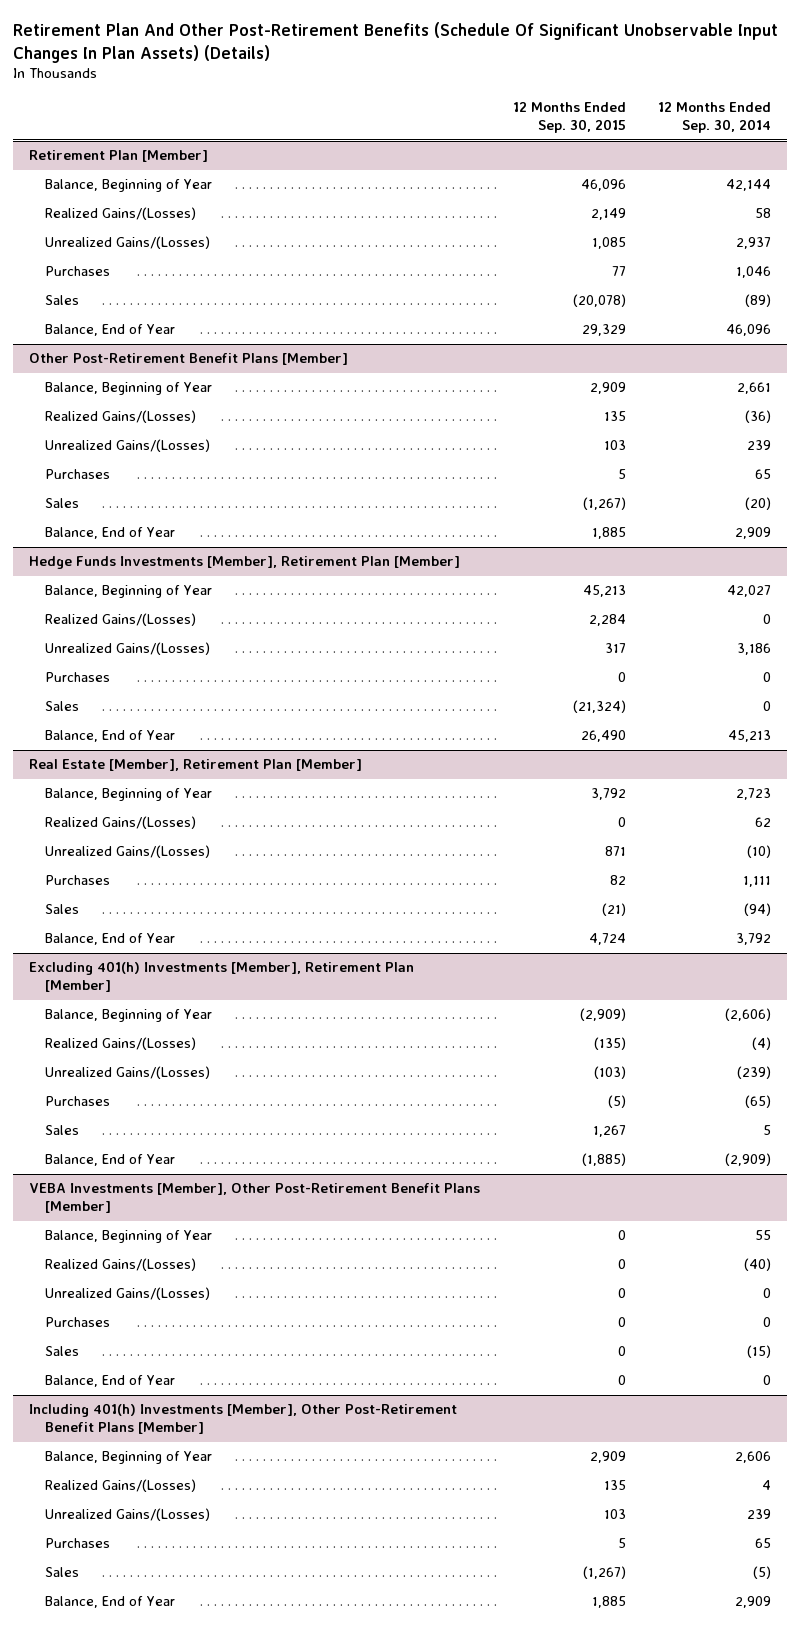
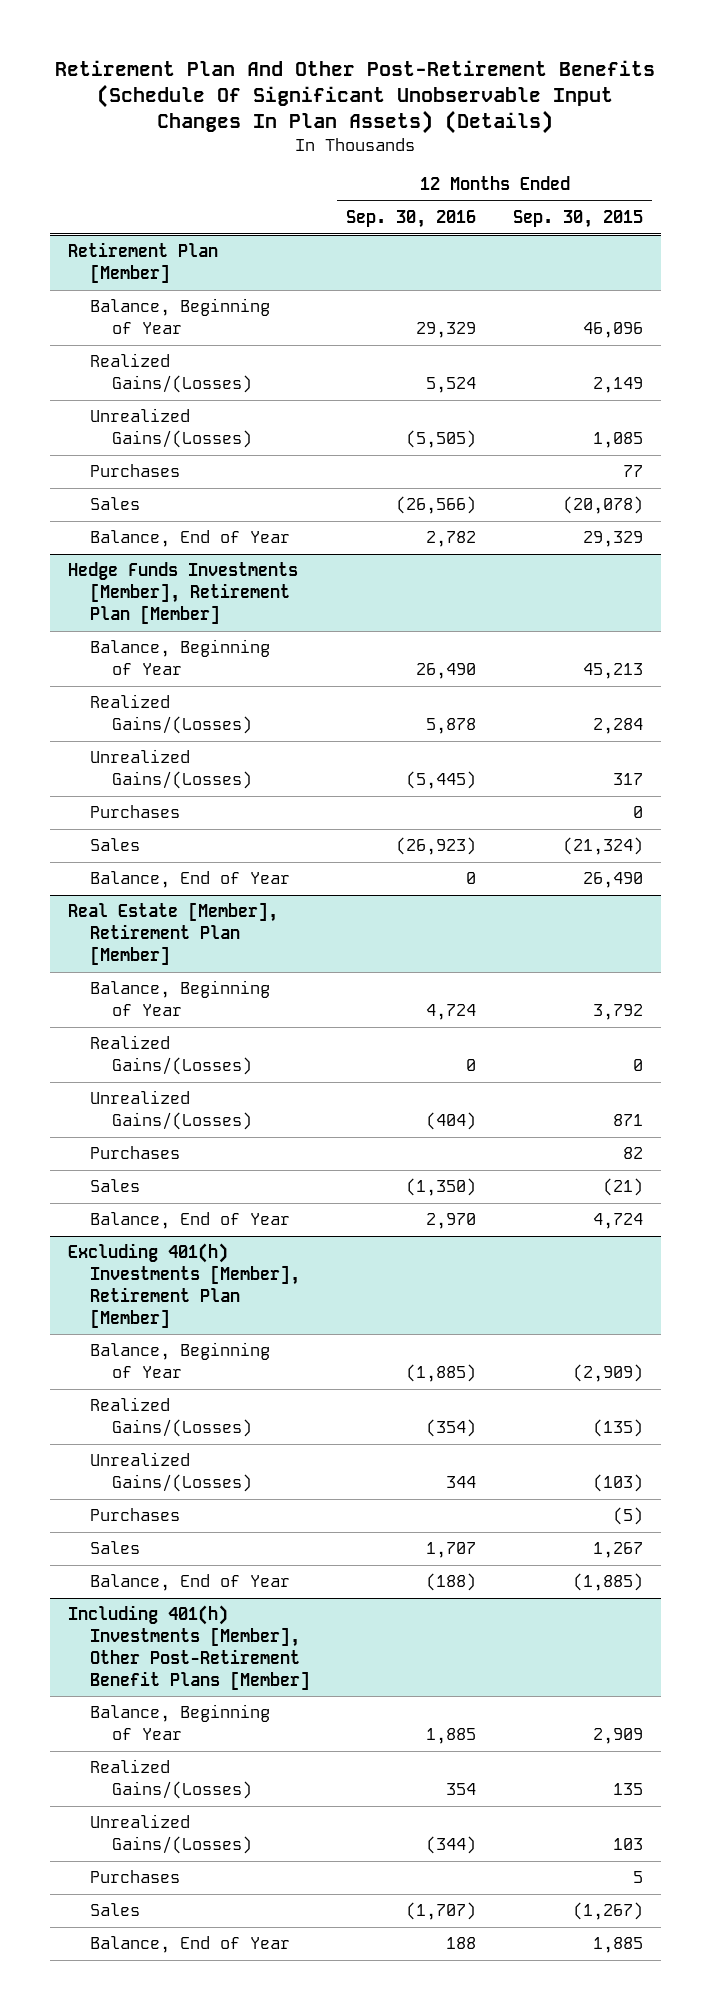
- | 12 Months Ended Sep. 30, 2015 | 12 Months Ended Sep. 30, 2014
+ | 12 Months Ended Sep. 30, 2016 | 12 Months Ended Sep. 30, 2015
- Other Post-Retirement Benefit Plans [Member]
- Balance, Beginning of Year | 2,909 | 2,661
- Realized Gains/(Losses) | 135 | (36)
- Unrealized Gains/(Losses) | 103 | 239
- Purchases | 5 | 65
- Sales | (1,267) | (20)
- Balance, End of Year | 1,885 | 2,909
- VEBA Investments [Member], Other Post-Retirement Benefit Plans [Member]
- Balance, Beginning of Year | 0 | 55
- Realized Gains/(Losses) | 0 | (40)
- Unrealized Gains/(Losses) | 0 | 0
- Purchases | 0 | 0
- Sales | 0 | (15)
- Balance, End of Year | 0 | 0

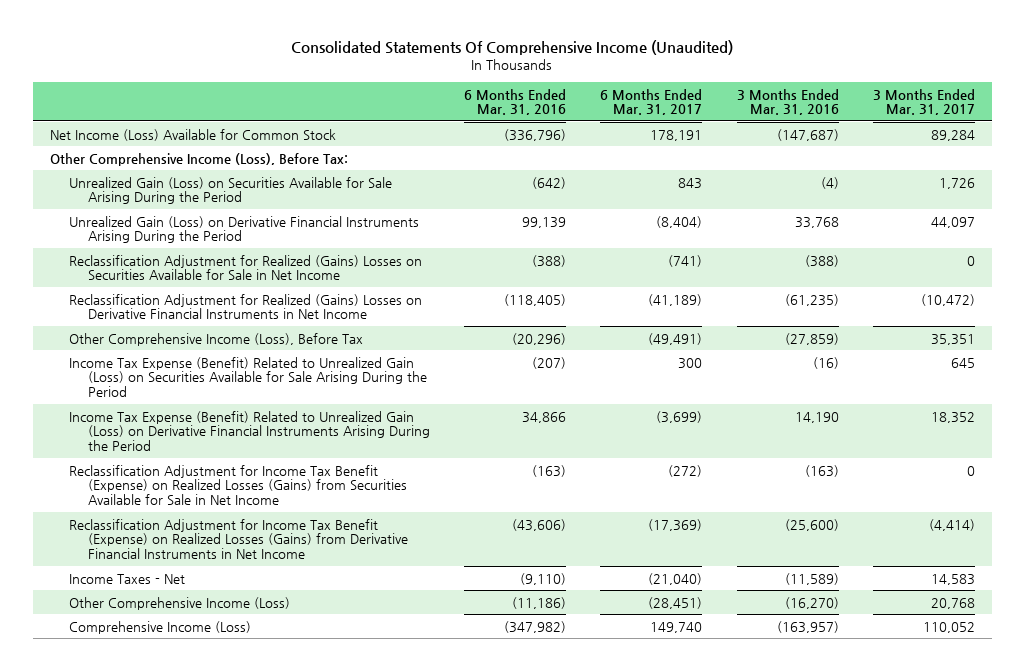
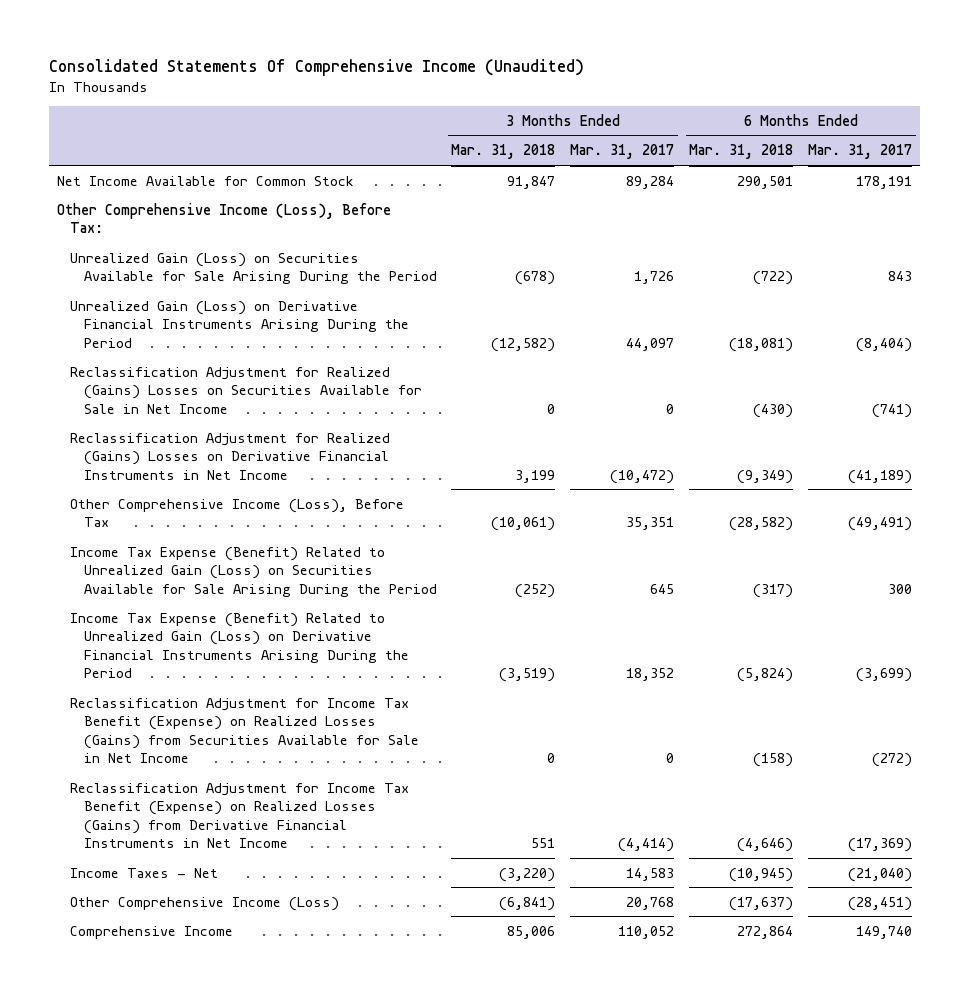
- | 6 Months Ended Mar. 31, 2016 | 6 Months Ended Mar. 31, 2017 | 3 Months Ended Mar. 31, 2016 | 3 Months Ended Mar. 31, 2017
+ | 3 Months Ended Mar. 31, 2018 | 3 Months Ended Mar. 31, 2017 | 6 Months Ended Mar. 31, 2018 | 6 Months Ended Mar. 31, 2017
- Net Income (Loss) Available for Common Stock | (336,796) | 178,191 | (147,687) | 89,284
+ Net Income Available for Common Stock | 91,847 | 89,284 | 290,501 | 178,191
- Comprehensive Income (Loss) | (347,982) | 149,740 | (163,957) | 110,052
+ Comprehensive Income | 85,006 | 110,052 | 272,864 | 149,740

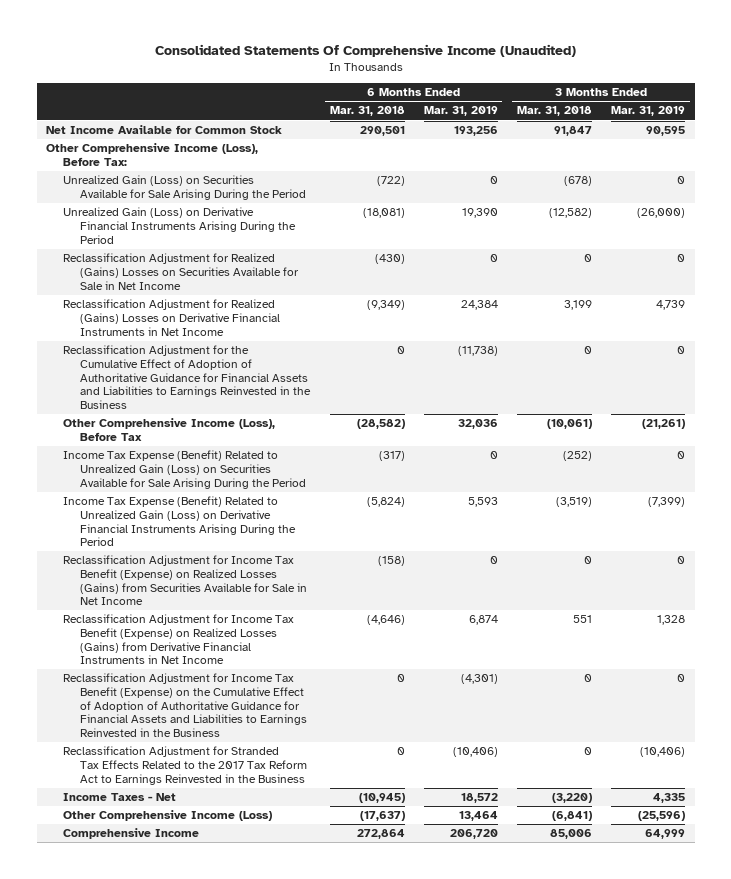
- | 3 Months Ended Mar. 31, 2018 | 3 Months Ended Mar. 31, 2017 | 6 Months Ended Mar. 31, 2018 | 6 Months Ended Mar. 31, 2017
+ | 6 Months Ended Mar. 31, 2018 | 6 Months Ended Mar. 31, 2019 | 3 Months Ended Mar. 31, 2018 | 3 Months Ended Mar. 31, 2019
+ Reclassification Adjustment for the Cumulative Effect of Adoption of Authoritative Guidance for Financial Assets and Liabilities to Earnings Reinvested in the Business | 0 | (11,738) | 0 | 0
+ Reclassification Adjustment for Income Tax Benefit (Expense) on the Cumulative Effect of Adoption of Authoritative Guidance for Financial Assets and Liabilities to Earnings Reinvested in the Business | 0 | (4,301) | 0 | 0
+ Reclassification Adjustment for Stranded Tax Effects Related to the 2017 Tax Reform Act to Earnings Reinvested in the Business | 0 | (10,406) | 0 | (10,406)

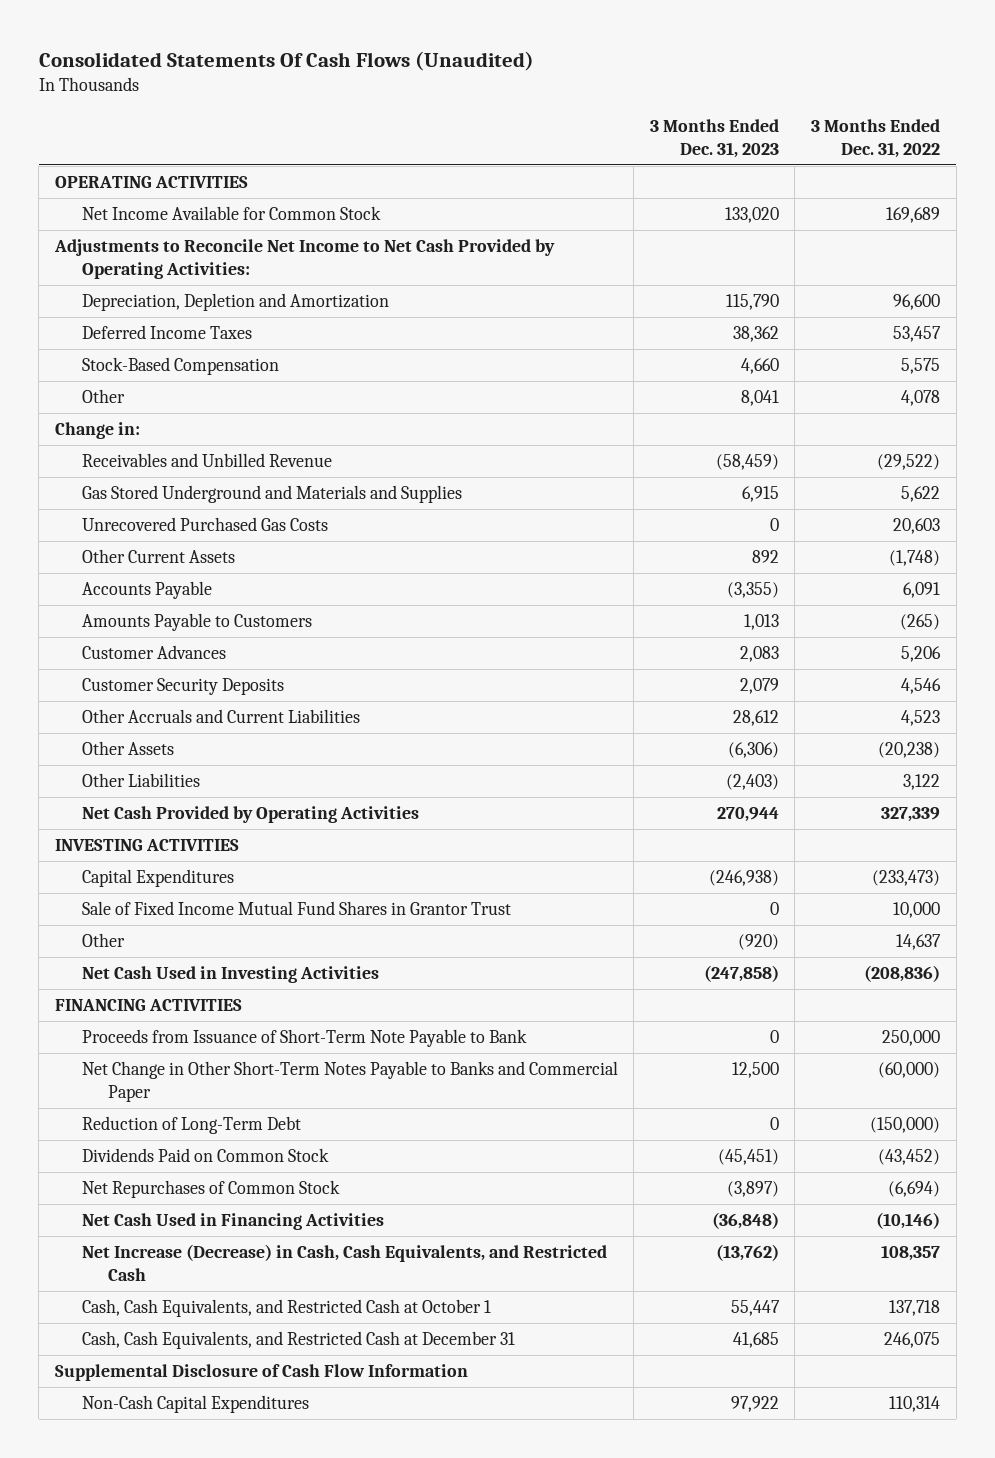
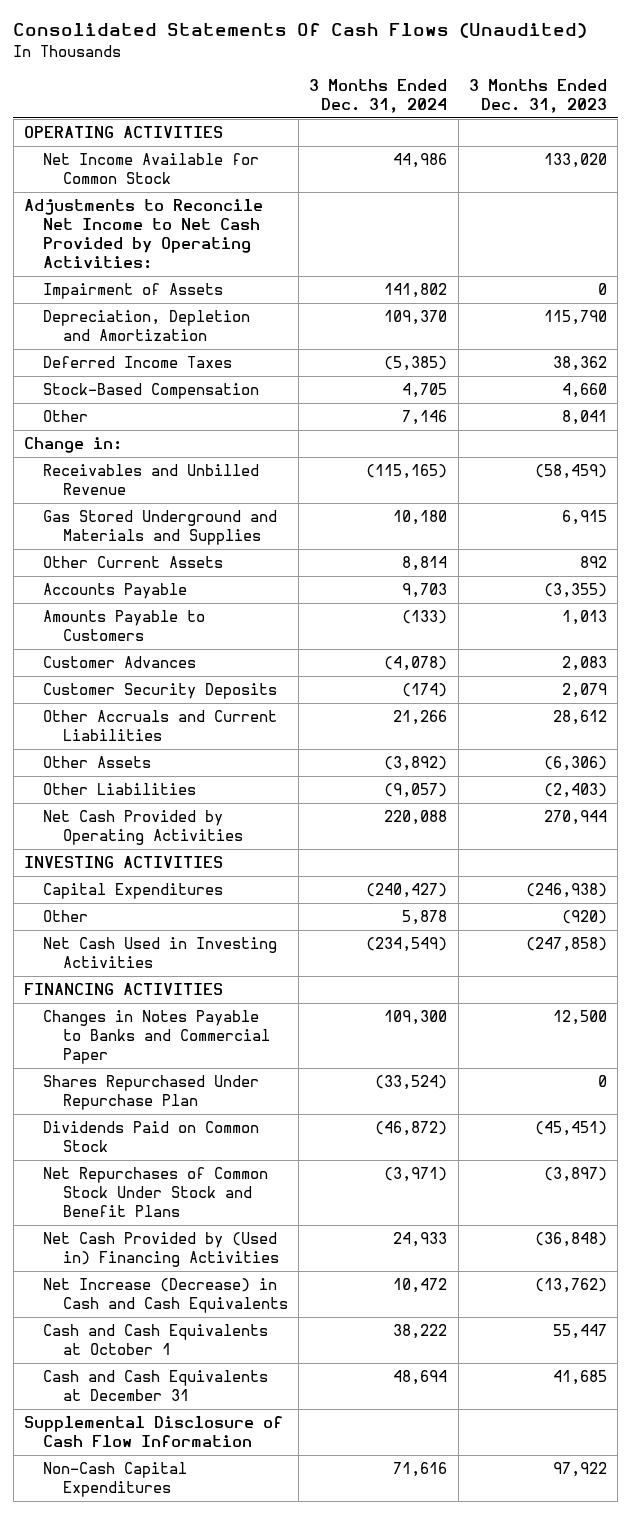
- | 3 Months Ended Dec. 31, 2023 | 3 Months Ended Dec. 31, 2022
+ | 3 Months Ended Dec. 31, 2024 | 3 Months Ended Dec. 31, 2023
+ Impairment of Assets | 141,802 | 0
- Unrecovered Purchased Gas Costs | 0 | 20,603
- Sale of Fixed Income Mutual Fund Shares in Grantor Trust | 0 | 10,000
- Proceeds from Issuance of Short-Term Note Payable to Bank | 0 | 250,000
- Net Change in Other Short-Term Notes Payable to Banks and Commercial Paper | 12,500 | (60,000)
- Reduction of Long-Term Debt | 0 | (150,000)
+ Changes in Notes Payable to Banks and Commercial Paper | 109,300 | 12,500
+ Shares Repurchased Under Repurchase Plan | (33,524) | 0
- Net Repurchases of Common Stock | (3,897) | (6,694)
- Net Cash Used in Financing Activities | (36,848) | (10,146)
- Net Increase (Decrease) in Cash, Cash Equivalents, and Restricted Cash | (13,762) | 108,357
- Cash, Cash Equivalents, and Restricted Cash at October 1 | 55,447 | 137,718
- Cash, Cash Equivalents, and Restricted Cash at December 31 | 41,685 | 246,075
+ Net Repurchases of Common Stock Under Stock and Benefit Plans | (3,971) | (3,897)
+ Net Cash Provided by (Used in) Financing Activities | 24,933 | (36,848)
+ Net Increase (Decrease) in Cash and Cash Equivalents | 10,472 | (13,762)
+ Cash and Cash Equivalents at October 1 | 38,222 | 55,447
+ Cash and Cash Equivalents at December 31 | 48,694 | 41,685

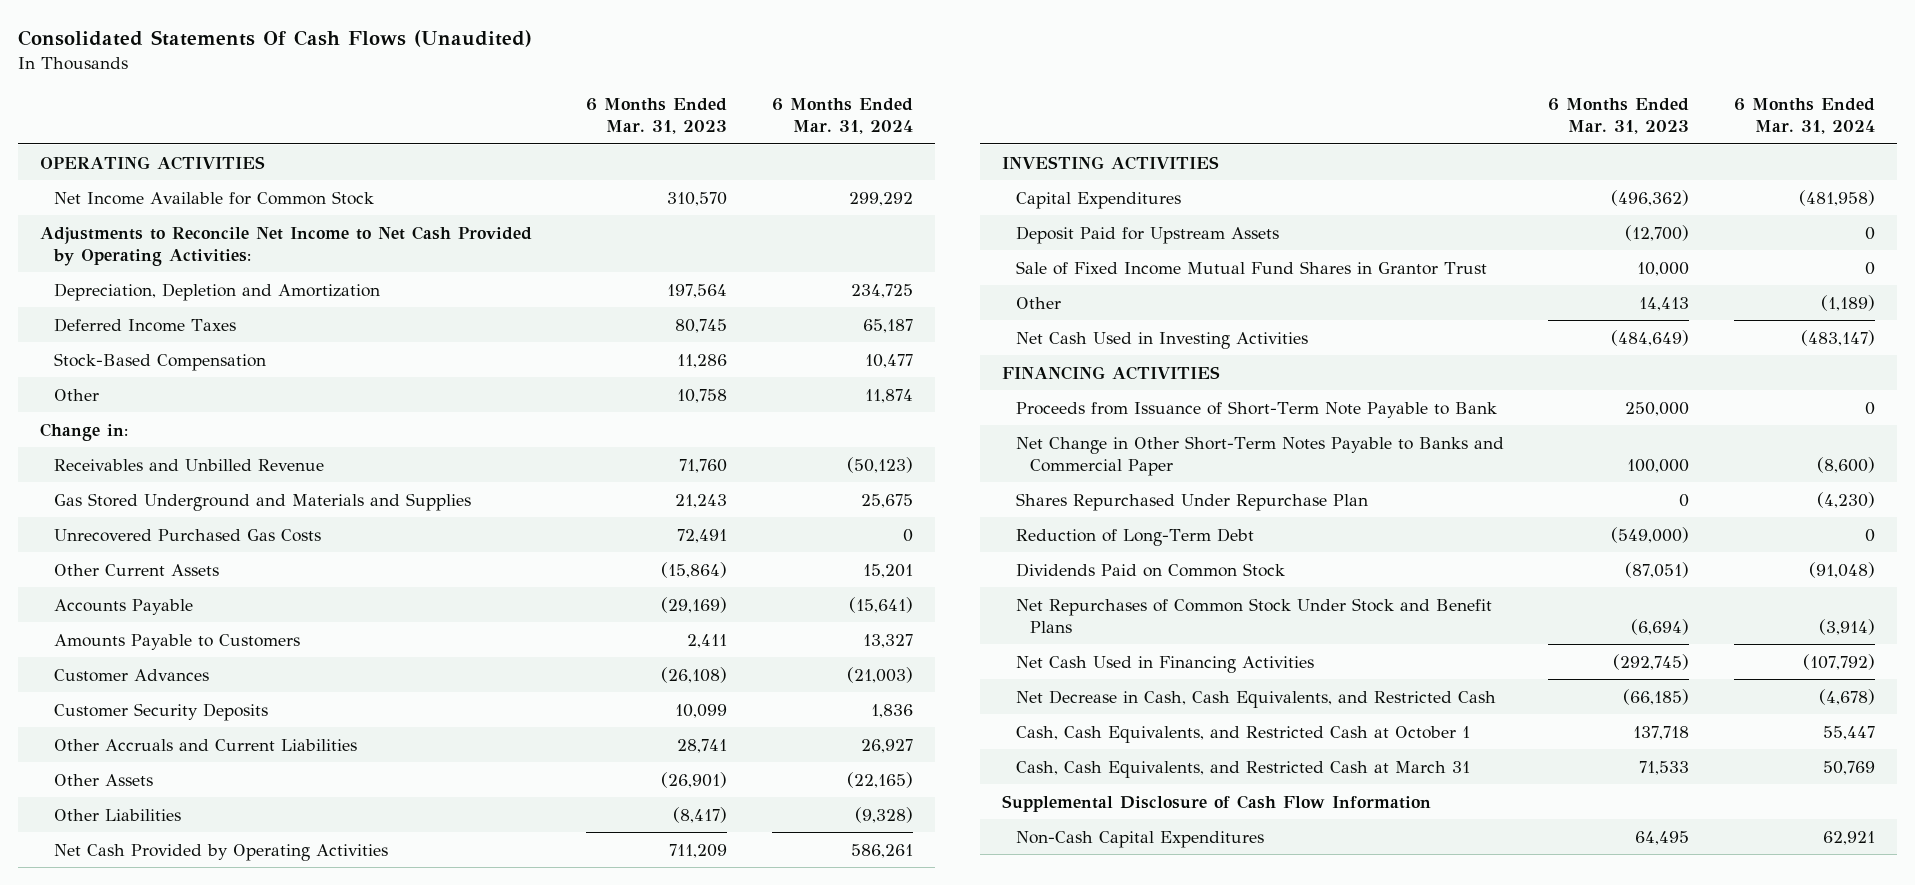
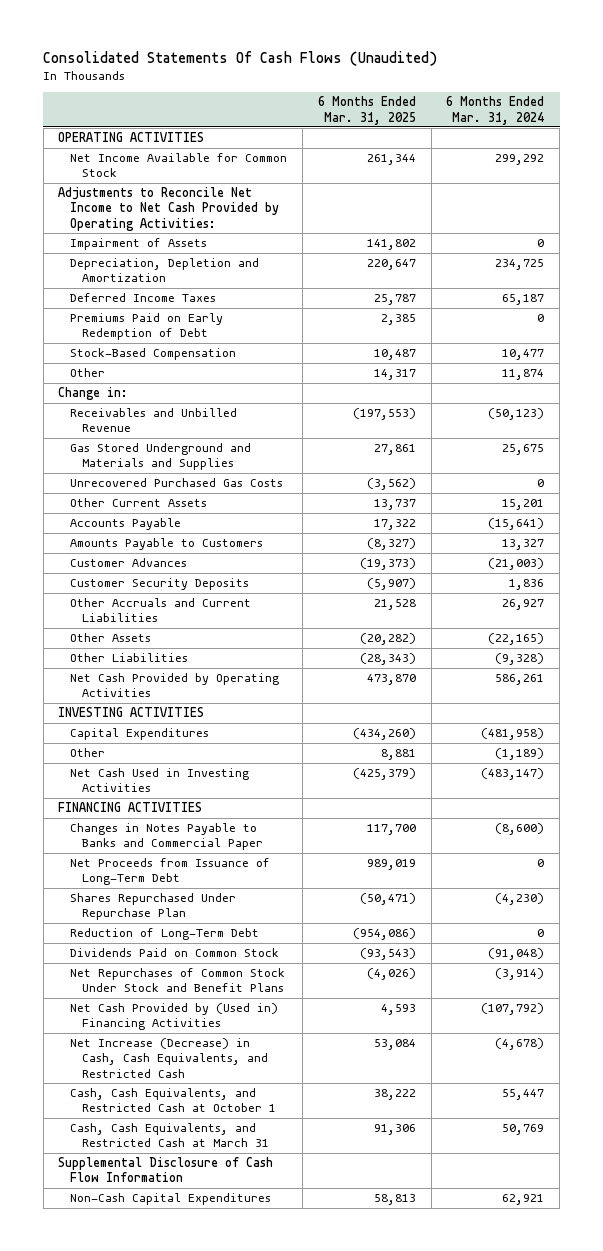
- | 6 Months Ended Mar. 31, 2023 | 6 Months Ended Mar. 31, 2024
+ | 6 Months Ended Mar. 31, 2025 | 6 Months Ended Mar. 31, 2024
+ Impairment of Assets | 141,802 | 0
+ Premiums Paid on Early Redemption of Debt | 2,385 | 0
- Deposit Paid for Upstream Assets | (12,700) | 0
- Sale of Fixed Income Mutual Fund Shares in Grantor Trust | 10,000 | 0
- Proceeds from Issuance of Short-Term Note Payable to Bank | 250,000 | 0
- Net Change in Other Short-Term Notes Payable to Banks and Commercial Paper | 100,000 | (8,600)
+ Changes in Notes Payable to Banks and Commercial Paper | 117,700 | (8,600)
+ Net Proceeds from Issuance of Long-Term Debt | 989,019 | 0
- Net Cash Used in Financing Activities | (292,745) | (107,792)
- Net Decrease in Cash, Cash Equivalents, and Restricted Cash | (66,185) | (4,678)
+ Net Cash Provided by (Used in) Financing Activities | 4,593 | (107,792)
+ Net Increase (Decrease) in Cash, Cash Equivalents, and Restricted Cash | 53,084 | (4,678)

